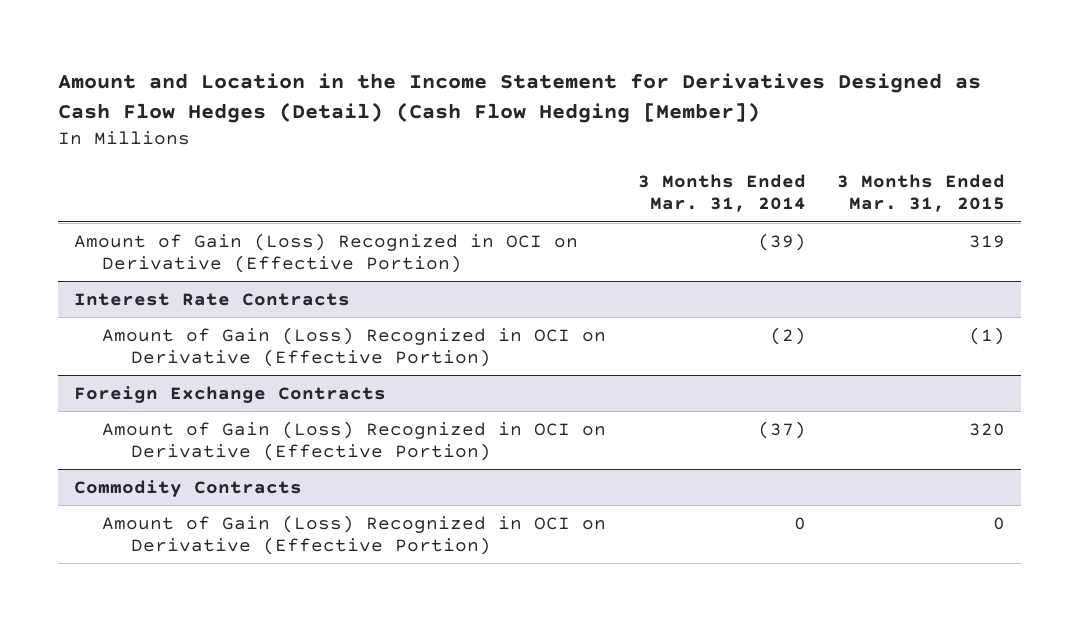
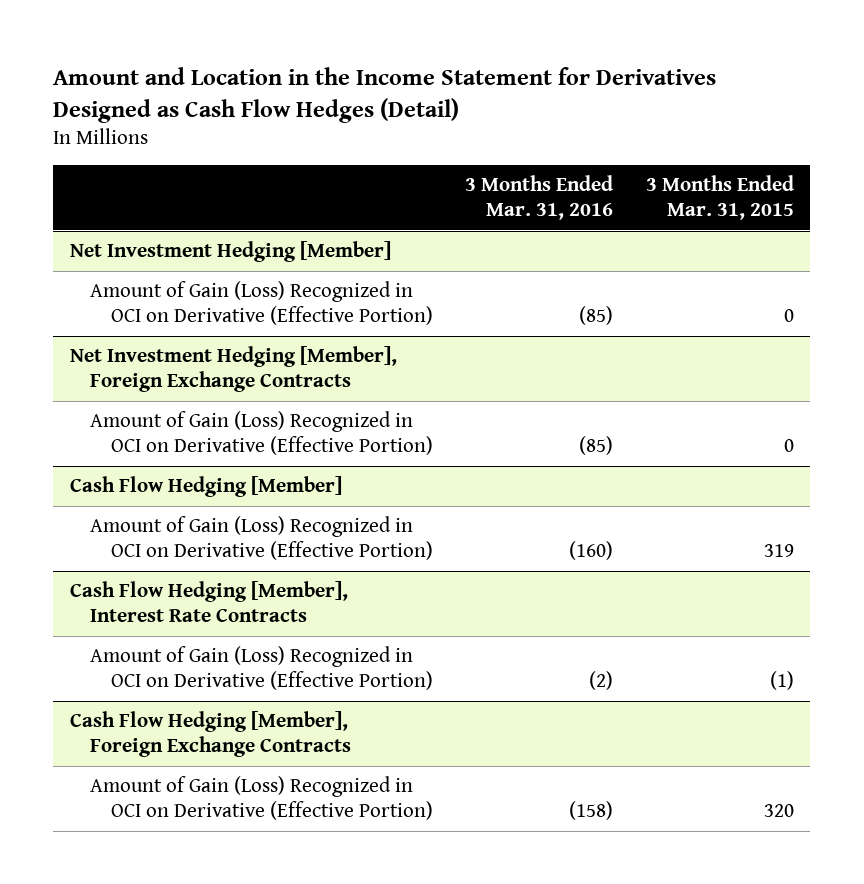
- Amount and Location in the Income Statement for Derivatives Designed as Cash Flow Hedges (Detail) (Cash Flow Hedging [Member])
+ Amount and Location in the Income Statement for Derivatives Designed as Cash Flow Hedges (Detail)
- | 3 Months Ended Mar. 31, 2014 | 3 Months Ended Mar. 31, 2015
+ | 3 Months Ended Mar. 31, 2016 | 3 Months Ended Mar. 31, 2015
+ Net Investment Hedging [Member]
+ Amount of Gain (Loss) Recognized in OCI on Derivative (Effective Portion) | (85) | 0
+ Net Investment Hedging [Member], Foreign Exchange Contracts
+ Amount of Gain (Loss) Recognized in OCI on Derivative (Effective Portion) | (85) | 0
+ Cash Flow Hedging [Member]
- Interest Rate Contracts
+ Cash Flow Hedging [Member], Interest Rate Contracts
- Foreign Exchange Contracts
+ Cash Flow Hedging [Member], Foreign Exchange Contracts
- Commodity Contracts
- Amount of Gain (Loss) Recognized in OCI on Derivative (Effective Portion) | 0 | 0

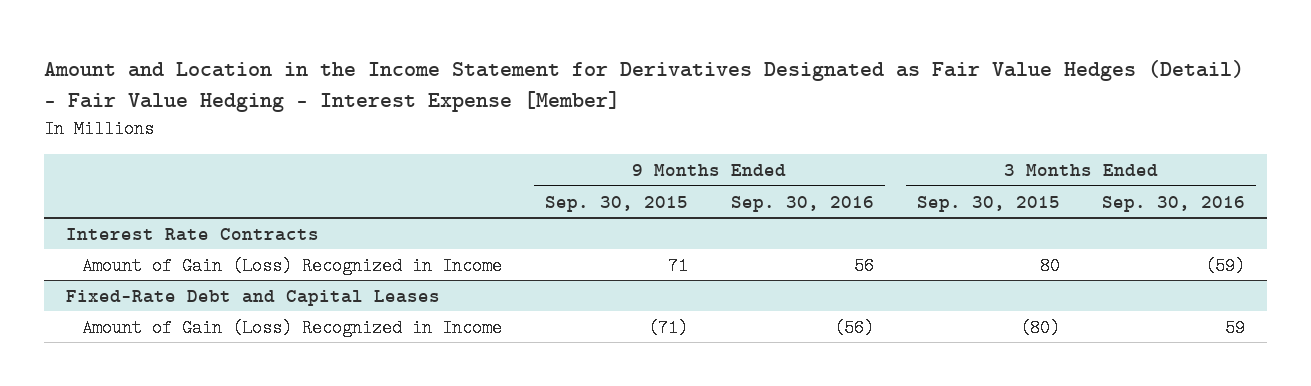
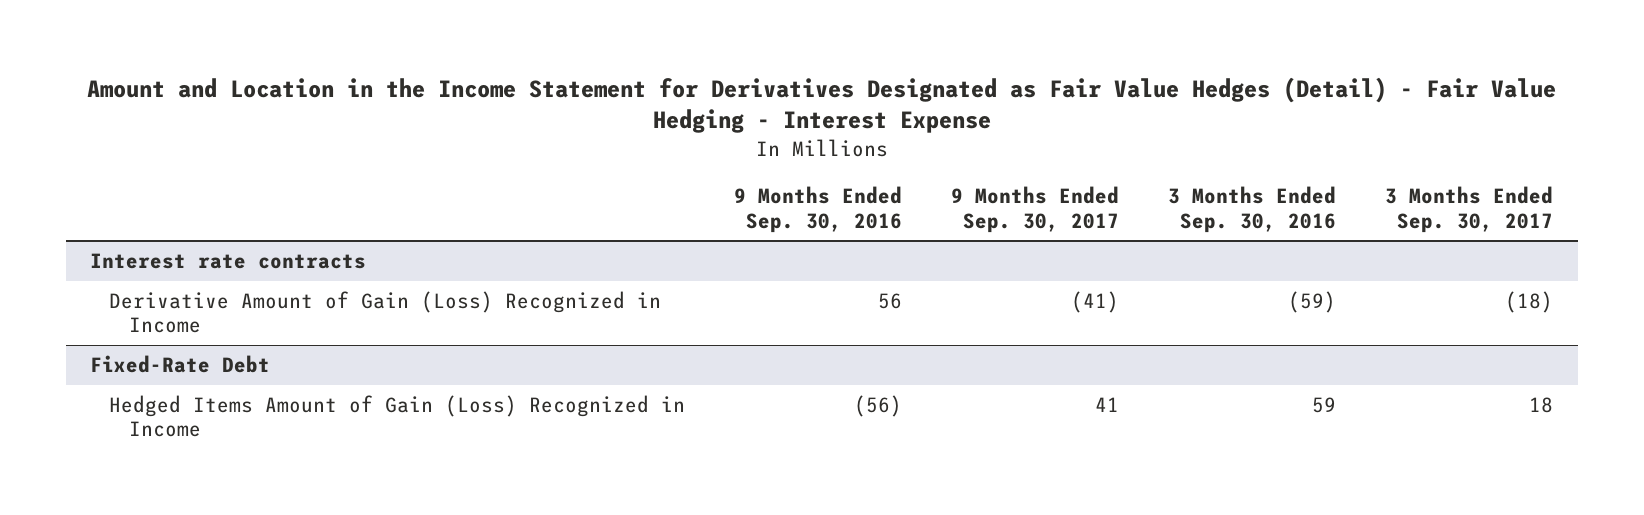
- Amount and Location in the Income Statement for Derivatives Designated as Fair Value Hedges (Detail) - Fair Value Hedging - Interest Expense [Member]
+ Amount and Location in the Income Statement for Derivatives Designated as Fair Value Hedges (Detail) - Fair Value Hedging - Interest Expense
- | 9 Months Ended Sep. 30, 2015 | 9 Months Ended Sep. 30, 2016 | 3 Months Ended Sep. 30, 2015 | 3 Months Ended Sep. 30, 2016
+ | 9 Months Ended Sep. 30, 2016 | 9 Months Ended Sep. 30, 2017 | 3 Months Ended Sep. 30, 2016 | 3 Months Ended Sep. 30, 2017
- Interest Rate Contracts
- Amount of Gain (Loss) Recognized in Income | 71 | 56 | 80 | (59)
- Fixed-Rate Debt and Capital Leases
- Amount of Gain (Loss) Recognized in Income | (71) | (56) | (80) | 59
+ Interest rate contracts
+ Derivative Amount of Gain (Loss) Recognized in Income | 56 | (41) | (59) | (18)
+ Fixed-Rate Debt
+ Hedged Items Amount of Gain (Loss) Recognized in Income | (56) | 41 | 59 | 18

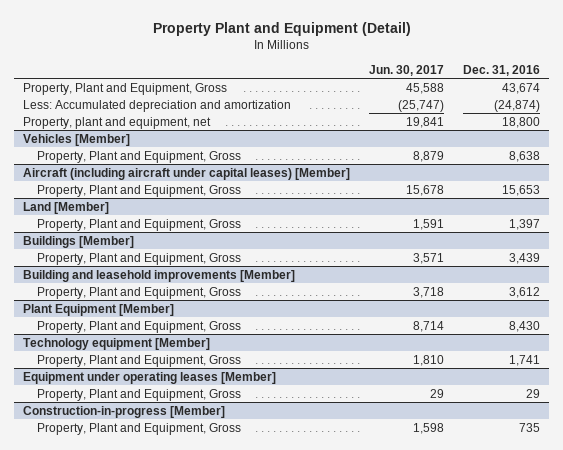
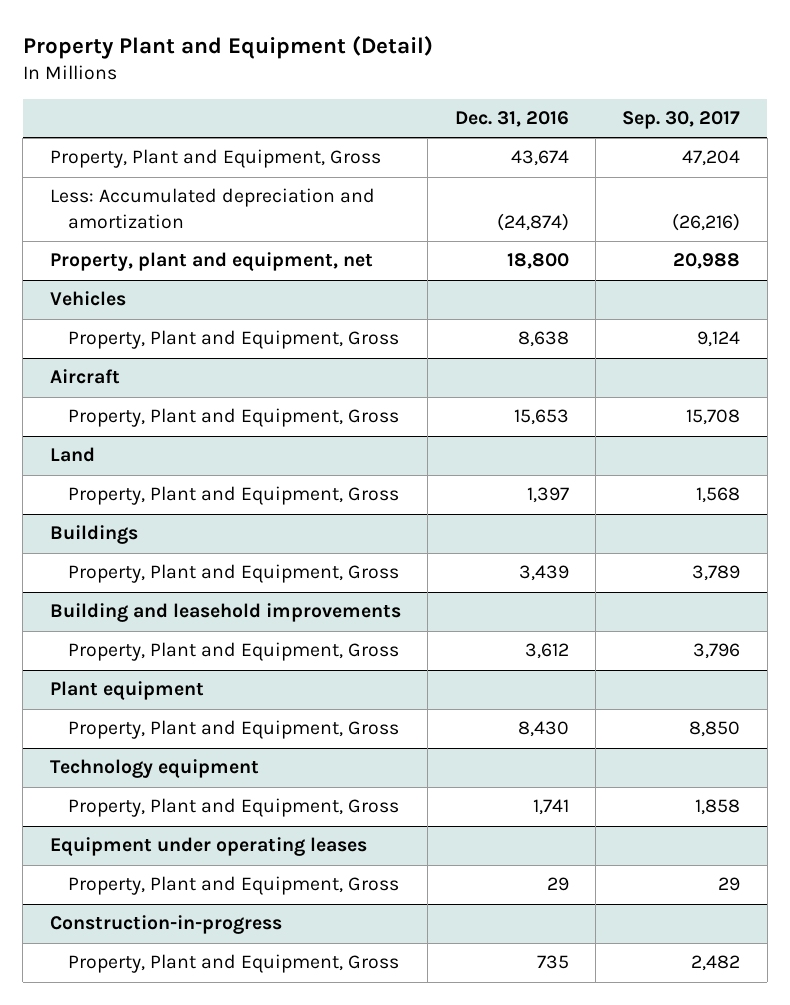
- | Jun. 30, 2017 | Dec. 31, 2016
+ | Dec. 31, 2016 | Sep. 30, 2017
- Vehicles [Member]
+ Vehicles
- Aircraft (including aircraft under capital leases) [Member]
+ Aircraft
- Land [Member]
+ Land
- Buildings [Member]
+ Buildings
- Building and leasehold improvements [Member]
+ Building and leasehold improvements
- Plant Equipment [Member]
+ Plant equipment
- Technology equipment [Member]
+ Technology equipment
- Equipment under operating leases [Member]
+ Equipment under operating leases
- Construction-in-progress [Member]
+ Construction-in-progress

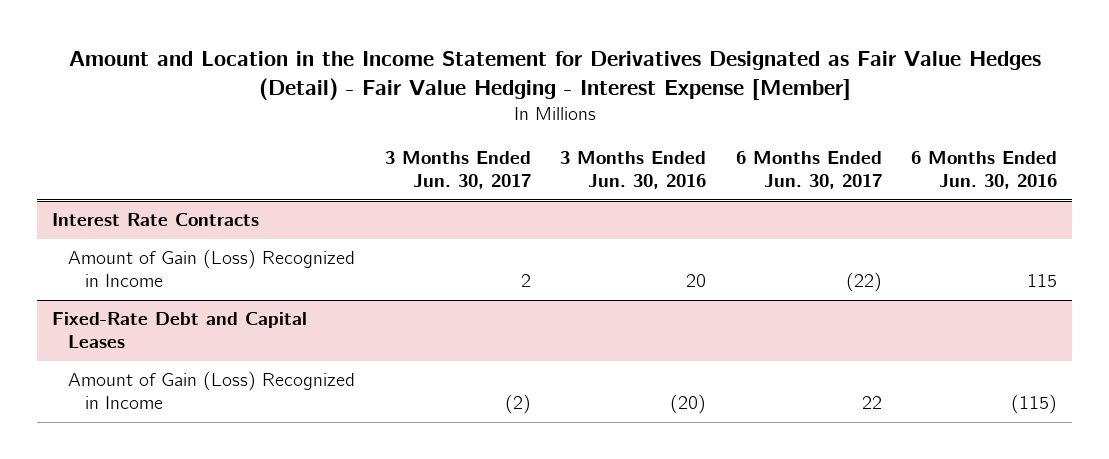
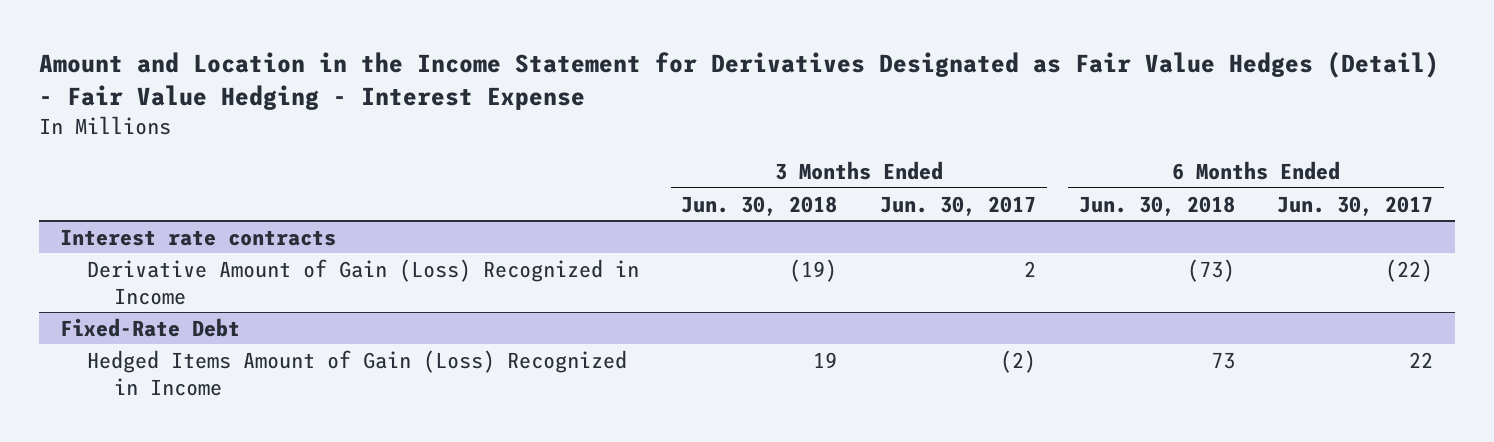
- Amount and Location in the Income Statement for Derivatives Designated as Fair Value Hedges (Detail) - Fair Value Hedging - Interest Expense [Member]
+ Amount and Location in the Income Statement for Derivatives Designated as Fair Value Hedges (Detail) - Fair Value Hedging - Interest Expense
- | 3 Months Ended Jun. 30, 2017 | 3 Months Ended Jun. 30, 2016 | 6 Months Ended Jun. 30, 2017 | 6 Months Ended Jun. 30, 2016
+ | 3 Months Ended Jun. 30, 2018 | 3 Months Ended Jun. 30, 2017 | 6 Months Ended Jun. 30, 2018 | 6 Months Ended Jun. 30, 2017
- Interest Rate Contracts
- Amount of Gain (Loss) Recognized in Income | 2 | 20 | (22) | 115
- Fixed-Rate Debt and Capital Leases
- Amount of Gain (Loss) Recognized in Income | (2) | (20) | 22 | (115)
+ Interest rate contracts
+ Derivative Amount of Gain (Loss) Recognized in Income | (19) | 2 | (73) | (22)
+ Fixed-Rate Debt
+ Hedged Items Amount of Gain (Loss) Recognized in Income | 19 | (2) | 73 | 22

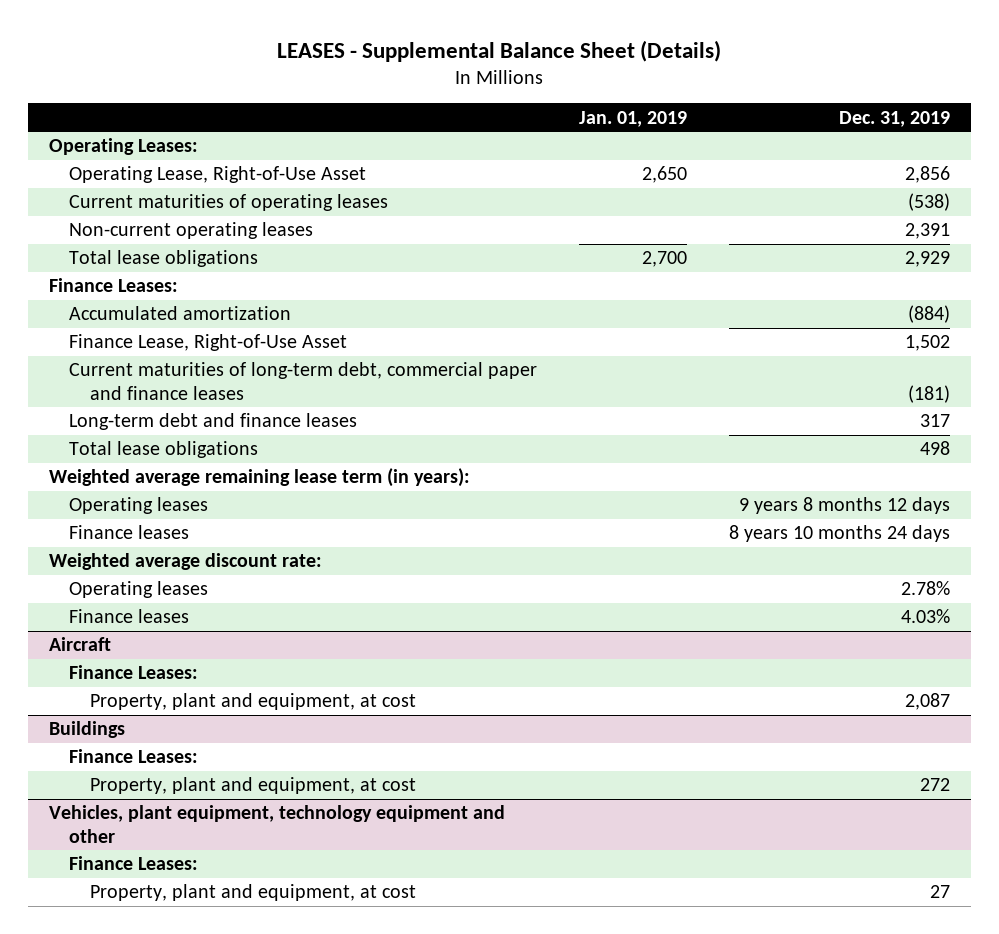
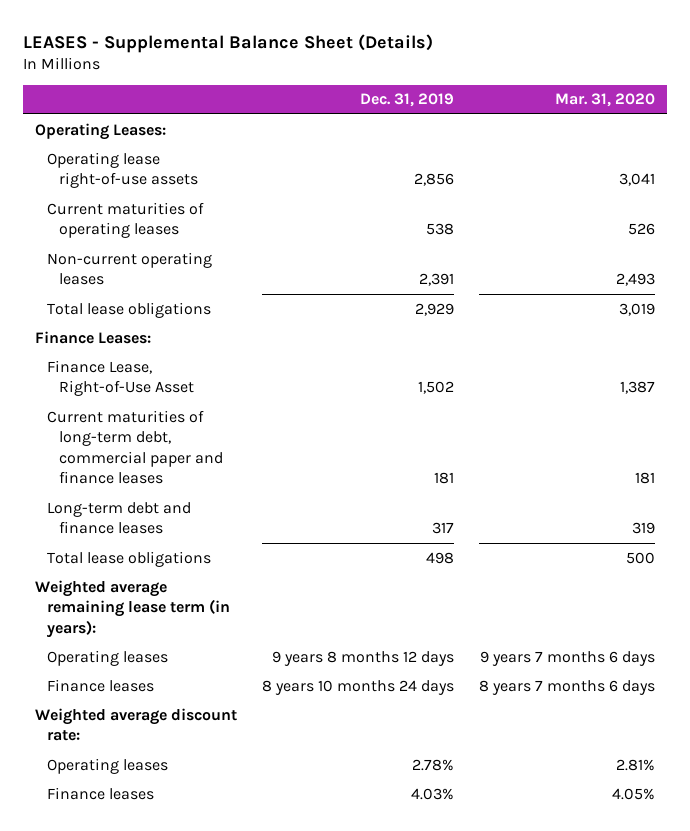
- | Jan. 01, 2019 | Dec. 31, 2019
+ | Dec. 31, 2019 | Mar. 31, 2020
- Operating Lease, Right-of-Use Asset | 2,650 | 2,856
- Current maturities of operating leases | | (538)
+ Operating lease right-of-use assets | 2,856 | 3,041
+ Current maturities of operating leases | 538 | 526
- Accumulated amortization | | (884)
- Current maturities of long-term debt, commercial paper and finance leases | | (181)
+ Current maturities of long-term debt, commercial paper and finance leases | 181 | 181
- Aircraft
- Finance Leases:
- Property, plant and equipment, at cost | | 2,087
- Buildings
- Finance Leases:
- Property, plant and equipment, at cost | | 272
- Vehicles, plant equipment, technology equipment and other
- Finance Leases:
- Property, plant and equipment, at cost | | 27

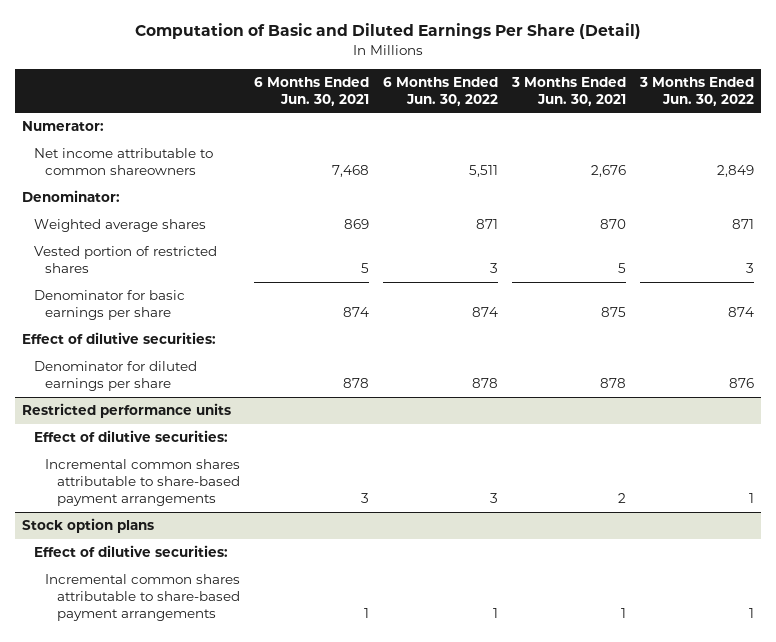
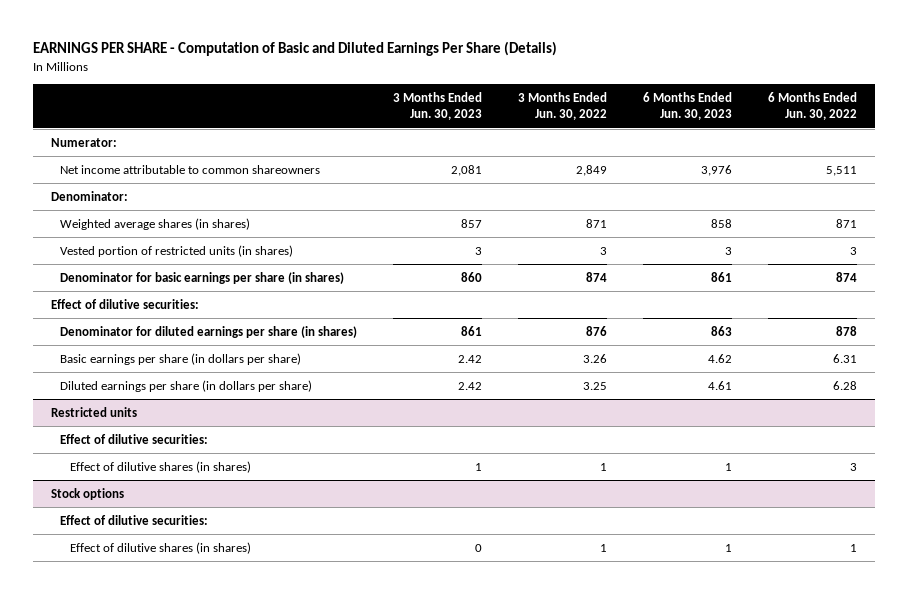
- Computation of Basic and Diluted Earnings Per Share (Detail)
+ EARNINGS PER SHARE - Computation of Basic and Diluted Earnings Per Share (Details)
- | 6 Months Ended Jun. 30, 2021 | 6 Months Ended Jun. 30, 2022 | 3 Months Ended Jun. 30, 2021 | 3 Months Ended Jun. 30, 2022
+ | 3 Months Ended Jun. 30, 2023 | 3 Months Ended Jun. 30, 2022 | 6 Months Ended Jun. 30, 2023 | 6 Months Ended Jun. 30, 2022
- Weighted average shares | 869 | 871 | 870 | 871
- Vested portion of restricted shares | 5 | 3 | 5 | 3
- Denominator for basic earnings per share | 874 | 874 | 875 | 874
+ Weighted average shares (in shares) | 857 | 871 | 858 | 871
+ Vested portion of restricted units (in shares) | 3 | 3 | 3 | 3
+ Denominator for basic earnings per share (in shares) | 860 | 874 | 861 | 874
- Denominator for diluted earnings per share | 878 | 878 | 878 | 876
- Restricted performance units
+ Denominator for diluted earnings per share (in shares) | 861 | 876 | 863 | 878
+ Basic earnings per share (in dollars per share) | 2.42 | 3.26 | 4.62 | 6.31
+ Diluted earnings per share (in dollars per share) | 2.42 | 3.25 | 4.61 | 6.28
+ Restricted units
- Incremental common shares attributable to share-based payment arrangements | 3 | 3 | 2 | 1
- Stock option plans
+ Effect of dilutive shares (in shares) | 1 | 1 | 1 | 3
+ Stock options
- Incremental common shares attributable to share-based payment arrangements | 1 | 1 | 1 | 1
+ Effect of dilutive shares (in shares) | 0 | 1 | 1 | 1

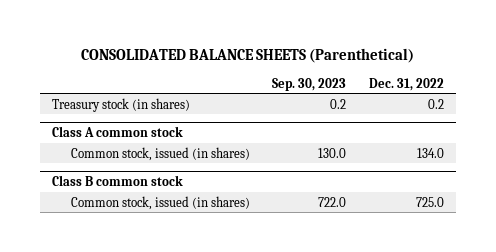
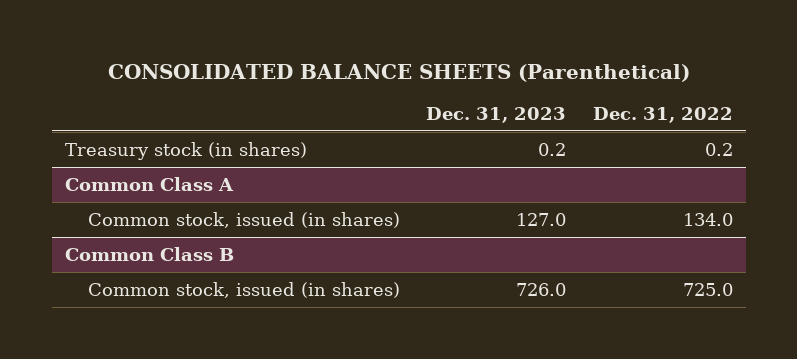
- | Sep. 30, 2023 | Dec. 31, 2022
+ | Dec. 31, 2023 | Dec. 31, 2022
- Class A common stock
+ Common Class A
- Class B common stock
+ Common Class B

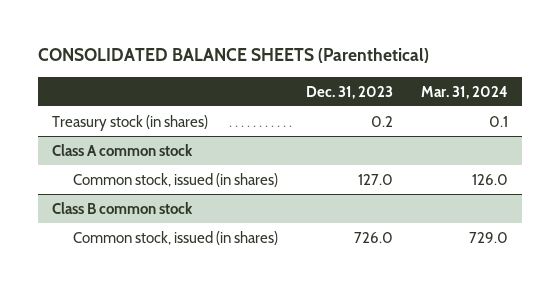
- | Dec. 31, 2023 | Dec. 31, 2022
+ | Dec. 31, 2023 | Mar. 31, 2024
- Common Class A
+ Class A common stock
- Common Class B
+ Class B common stock

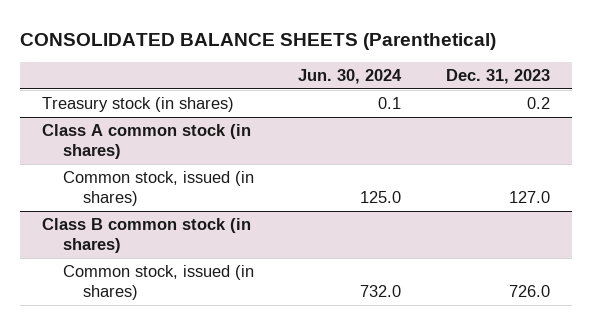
- | Dec. 31, 2023 | Mar. 31, 2024
+ | Jun. 30, 2024 | Dec. 31, 2023
- Class A common stock
+ Class A common stock (in shares)
- Class B common stock
+ Class B common stock (in shares)

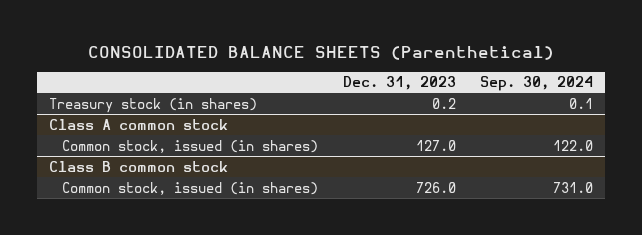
- | Jun. 30, 2024 | Dec. 31, 2023
+ | Dec. 31, 2023 | Sep. 30, 2024
- Class A common stock (in shares)
+ Class A common stock
- Class B common stock (in shares)
+ Class B common stock

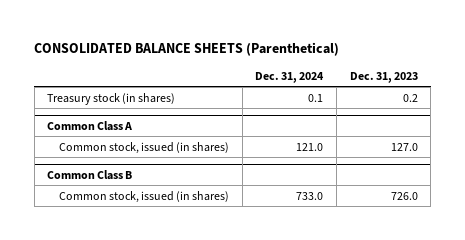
- | Dec. 31, 2023 | Sep. 30, 2024
+ | Dec. 31, 2024 | Dec. 31, 2023
- Class A common stock
+ Common Class A
- Class B common stock
+ Common Class B

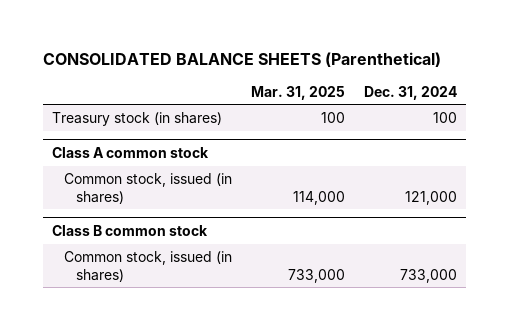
- | Dec. 31, 2024 | Dec. 31, 2023
+ | Mar. 31, 2025 | Dec. 31, 2024
- Treasury stock (in shares) | 0.1 | 0.2
- Common Class A
- Common stock, issued (in shares) | 121.0 | 127.0
- Common Class B
- Common stock, issued (in shares) | 733.0 | 726.0
+ Treasury stock (in shares) | 100 | 100
+ Class A common stock
+ Common stock, issued (in shares) | 114,000 | 121,000
+ Class B common stock
+ Common stock, issued (in shares) | 733,000 | 733,000

